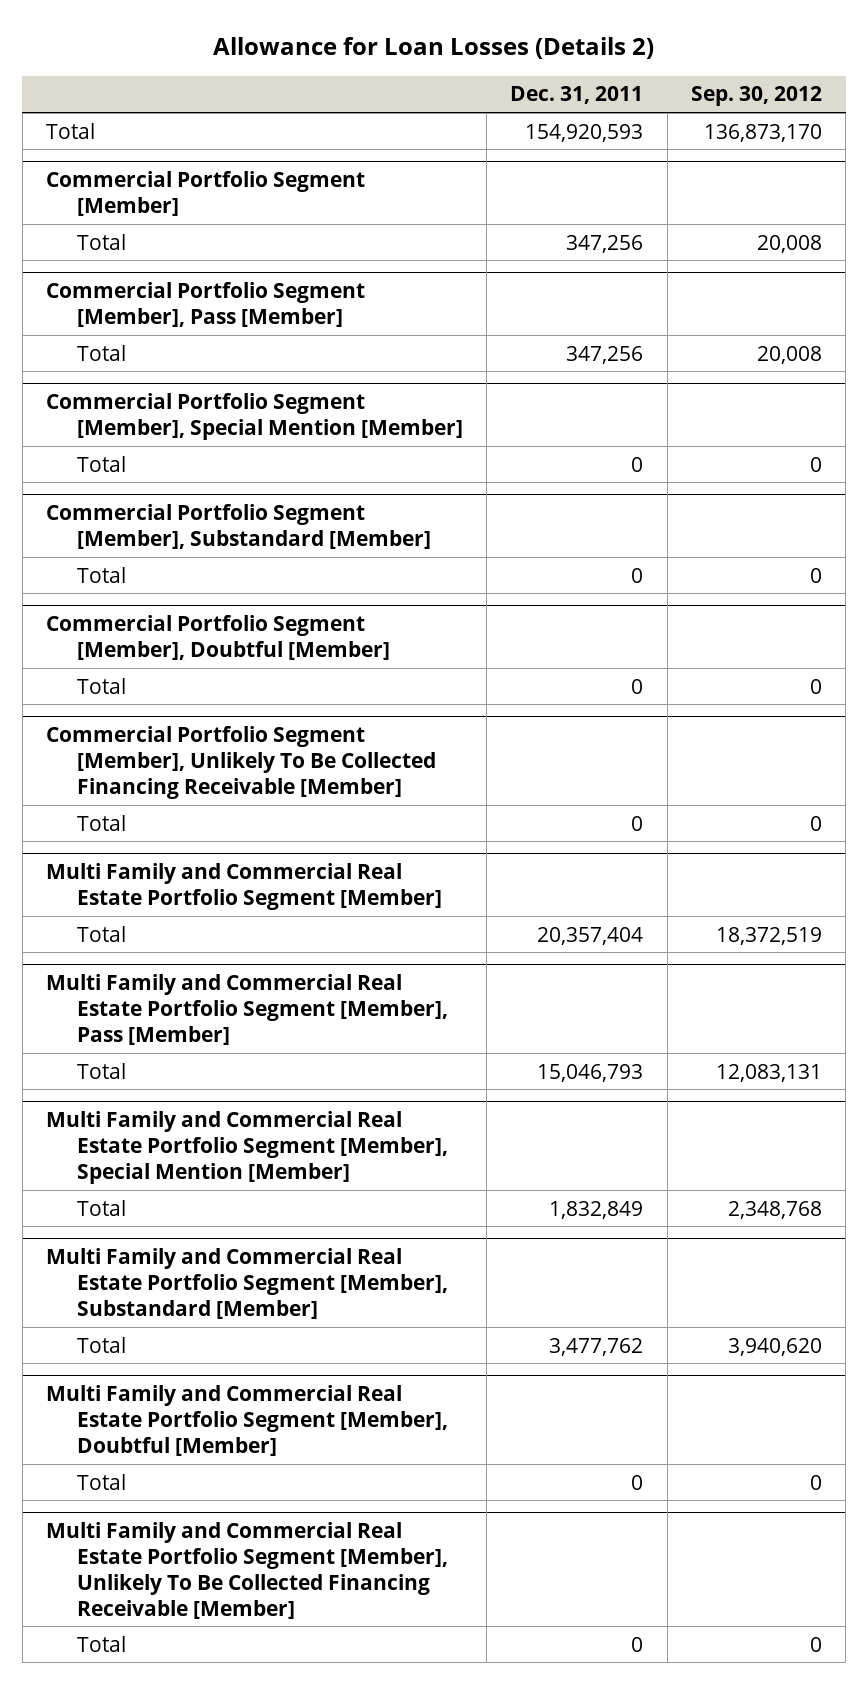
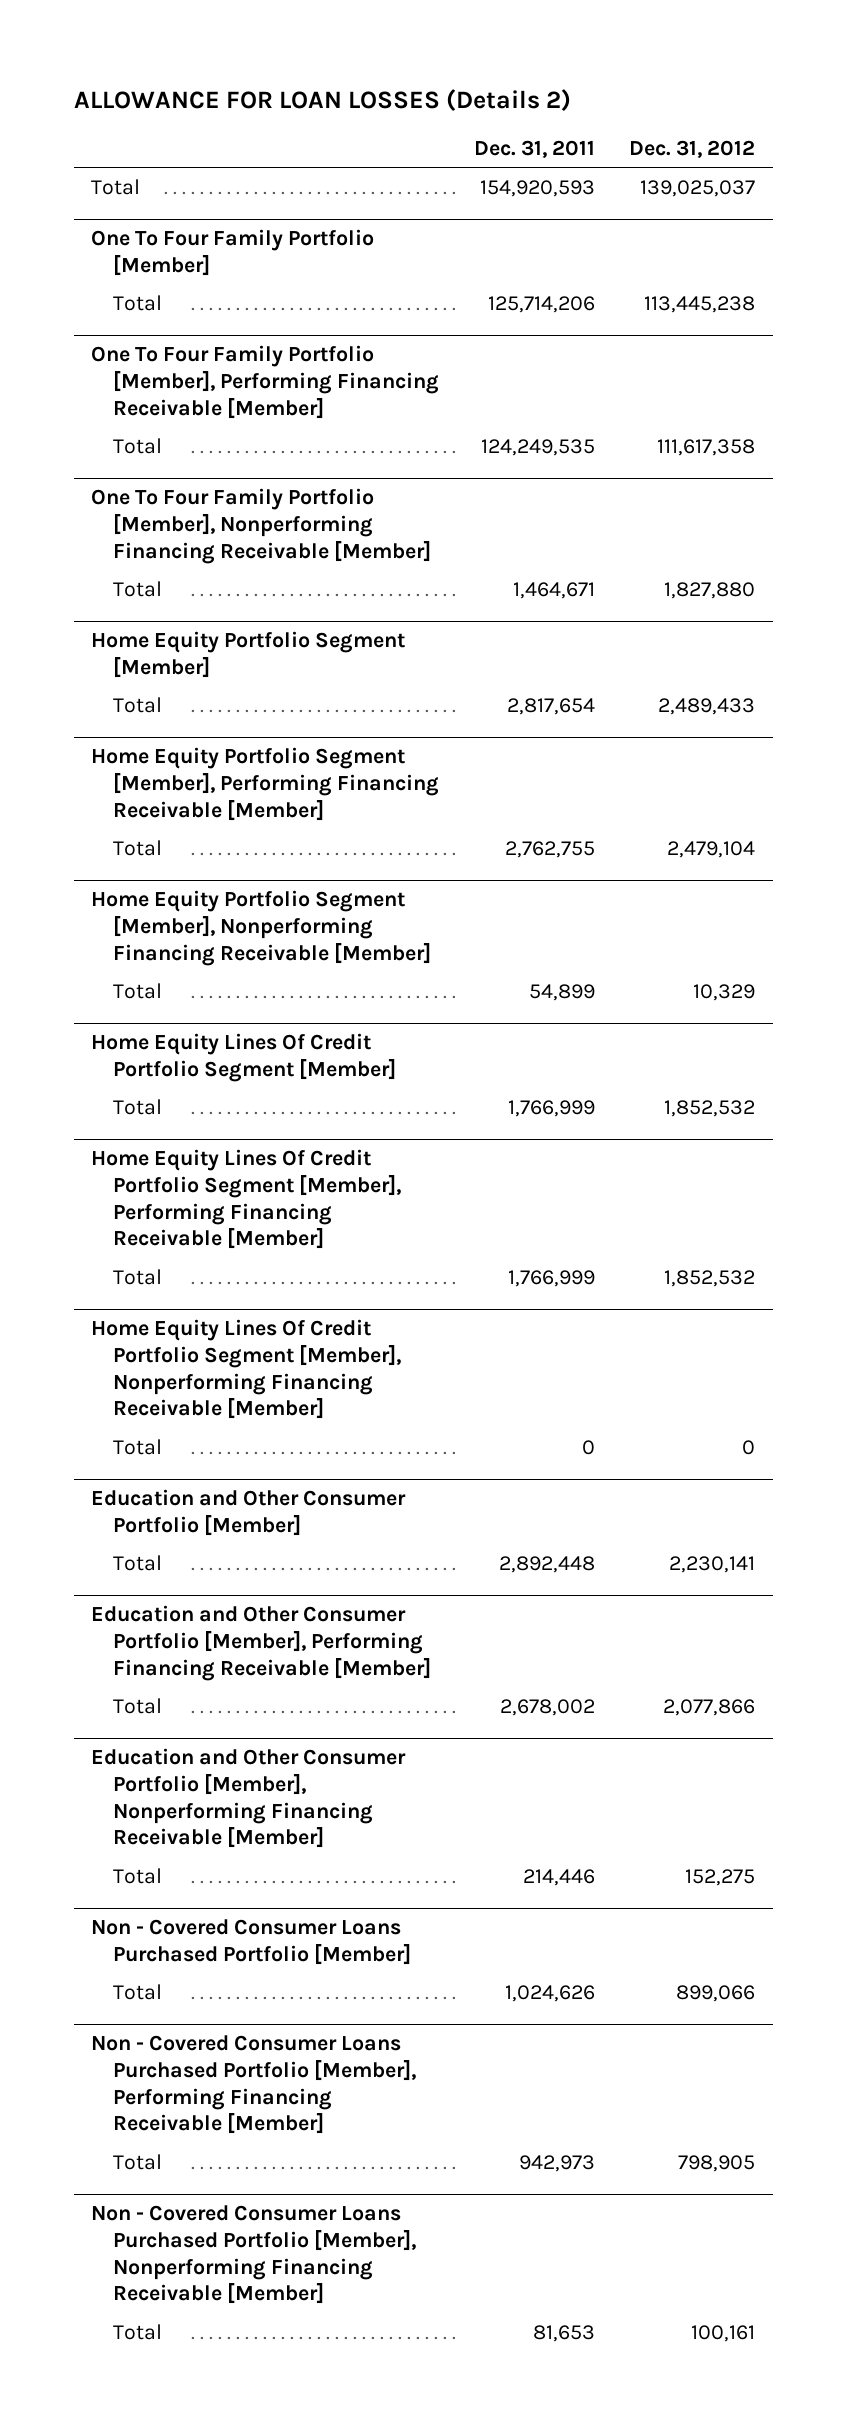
- Allowance for Loan Losses (Details 2)
+ ALLOWANCE FOR LOAN LOSSES (Details 2)
- | Dec. 31, 2011 | Sep. 30, 2012
+ | Dec. 31, 2011 | Dec. 31, 2012
- Commercial Portfolio Segment [Member]
- Total | 347,256 | 20,008
- Commercial Portfolio Segment [Member], Pass [Member]
- Total | 347,256 | 20,008
- Commercial Portfolio Segment [Member], Special Mention [Member]
- Total | 0 | 0
- Commercial Portfolio Segment [Member], Substandard [Member]
- Total | 0 | 0
- Commercial Portfolio Segment [Member], Doubtful [Member]
- Total | 0 | 0
- Commercial Portfolio Segment [Member], Unlikely To Be Collected Financing Receivable [Member]
- Total | 0 | 0
- Multi Family and Commercial Real Estate Portfolio Segment [Member]
- Total | 20,357,404 | 18,372,519
- Multi Family and Commercial Real Estate Portfolio Segment [Member], Pass [Member]
- Total | 15,046,793 | 12,083,131
- Multi Family and Commercial Real Estate Portfolio Segment [Member], Special Mention [Member]
- Total | 1,832,849 | 2,348,768
- Multi Family and Commercial Real Estate Portfolio Segment [Member], Substandard [Member]
- Total | 3,477,762 | 3,940,620
- Multi Family and Commercial Real Estate Portfolio Segment [Member], Doubtful [Member]
- Total | 0 | 0
- Multi Family and Commercial Real Estate Portfolio Segment [Member], Unlikely To Be Collected Financing Receivable [Member]
+ One To Four Family Portfolio [Member]
+ Total | 125,714,206 | 113,445,238
+ One To Four Family Portfolio [Member], Performing Financing Receivable [Member]
+ Total | 124,249,535 | 111,617,358
+ One To Four Family Portfolio [Member], Nonperforming Financing Receivable [Member]
+ Total | 1,464,671 | 1,827,880
+ Home Equity Portfolio Segment [Member]
+ Total | 2,817,654 | 2,489,433
+ Home Equity Portfolio Segment [Member], Performing Financing Receivable [Member]
+ Total | 2,762,755 | 2,479,104
+ Home Equity Portfolio Segment [Member], Nonperforming Financing Receivable [Member]
+ Total | 54,899 | 10,329
+ Home Equity Lines Of Credit Portfolio Segment [Member]
+ Total | 1,766,999 | 1,852,532
+ Home Equity Lines Of Credit Portfolio Segment [Member], Performing Financing Receivable [Member]
+ Total | 1,766,999 | 1,852,532
+ Home Equity Lines Of Credit Portfolio Segment [Member], Nonperforming Financing Receivable [Member]
+ Education and Other Consumer Portfolio [Member]
+ Total | 2,892,448 | 2,230,141
+ Education and Other Consumer Portfolio [Member], Performing Financing Receivable [Member]
+ Total | 2,678,002 | 2,077,866
+ Education and Other Consumer Portfolio [Member], Nonperforming Financing Receivable [Member]
+ Total | 214,446 | 152,275
+ Non - Covered Consumer Loans Purchased Portfolio [Member]
+ Total | 1,024,626 | 899,066
+ Non - Covered Consumer Loans Purchased Portfolio [Member], Performing Financing Receivable [Member]
+ Total | 942,973 | 798,905
+ Non - Covered Consumer Loans Purchased Portfolio [Member], Nonperforming Financing Receivable [Member]
+ Total | 81,653 | 100,161

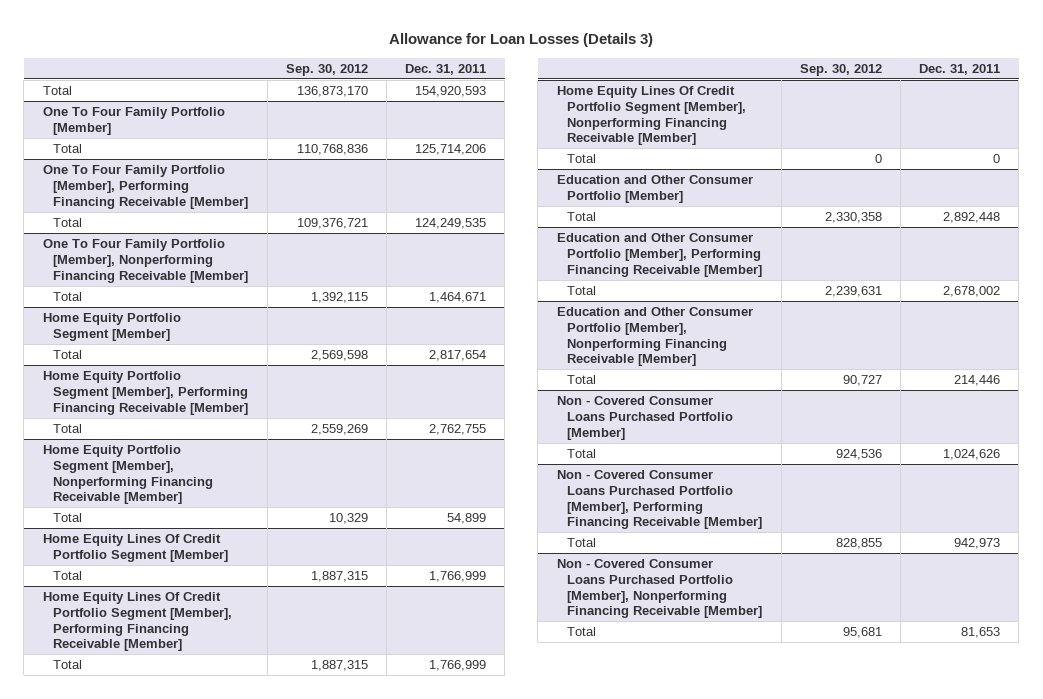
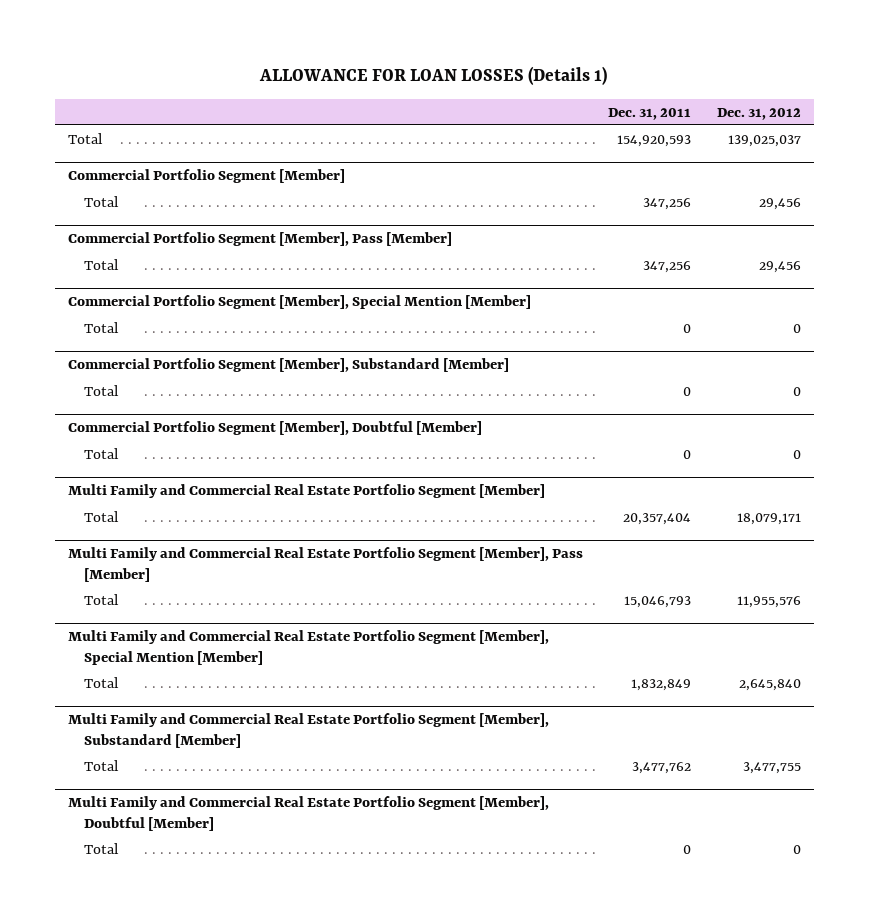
- Allowance for Loan Losses (Details 3)
+ ALLOWANCE FOR LOAN LOSSES (Details 1)
- | Sep. 30, 2012 | Dec. 31, 2011
+ | Dec. 31, 2011 | Dec. 31, 2012
- One To Four Family Portfolio [Member]
- Total | 110,768,836 | 125,714,206
- One To Four Family Portfolio [Member], Performing Financing Receivable [Member]
- Total | 109,376,721 | 124,249,535
- One To Four Family Portfolio [Member], Nonperforming Financing Receivable [Member]
- Total | 1,392,115 | 1,464,671
- Home Equity Portfolio Segment [Member]
- Total | 2,569,598 | 2,817,654
- Home Equity Portfolio Segment [Member], Performing Financing Receivable [Member]
- Total | 2,559,269 | 2,762,755
- Home Equity Portfolio Segment [Member], Nonperforming Financing Receivable [Member]
- Total | 10,329 | 54,899
- Home Equity Lines Of Credit Portfolio Segment [Member]
- Total | 1,887,315 | 1,766,999
- Home Equity Lines Of Credit Portfolio Segment [Member], Performing Financing Receivable [Member]
- Total | 1,887,315 | 1,766,999
- Home Equity Lines Of Credit Portfolio Segment [Member], Nonperforming Financing Receivable [Member]
+ Commercial Portfolio Segment [Member]
+ Total | 347,256 | 29,456
+ Commercial Portfolio Segment [Member], Pass [Member]
+ Total | 347,256 | 29,456
+ Commercial Portfolio Segment [Member], Special Mention [Member]
- Education and Other Consumer Portfolio [Member]
- Total | 2,330,358 | 2,892,448
- Education and Other Consumer Portfolio [Member], Performing Financing Receivable [Member]
- Total | 2,239,631 | 2,678,002
- Education and Other Consumer Portfolio [Member], Nonperforming Financing Receivable [Member]
- Total | 90,727 | 214,446
- Non - Covered Consumer Loans Purchased Portfolio [Member]
- Total | 924,536 | 1,024,626
- Non - Covered Consumer Loans Purchased Portfolio [Member], Performing Financing Receivable [Member]
- Total | 828,855 | 942,973
- Non - Covered Consumer Loans Purchased Portfolio [Member], Nonperforming Financing Receivable [Member]
- Total | 95,681 | 81,653
+ Commercial Portfolio Segment [Member], Substandard [Member]
+ Total | 0 | 0
+ Commercial Portfolio Segment [Member], Doubtful [Member]
+ Total | 0 | 0
+ Multi Family and Commercial Real Estate Portfolio Segment [Member]
+ Total | 20,357,404 | 18,079,171
+ Multi Family and Commercial Real Estate Portfolio Segment [Member], Pass [Member]
+ Total | 15,046,793 | 11,955,576
+ Multi Family and Commercial Real Estate Portfolio Segment [Member], Special Mention [Member]
+ Total | 1,832,849 | 2,645,840
+ Multi Family and Commercial Real Estate Portfolio Segment [Member], Substandard [Member]
+ Total | 3,477,762 | 3,477,755
+ Multi Family and Commercial Real Estate Portfolio Segment [Member], Doubtful [Member]
+ Total | 0 | 0

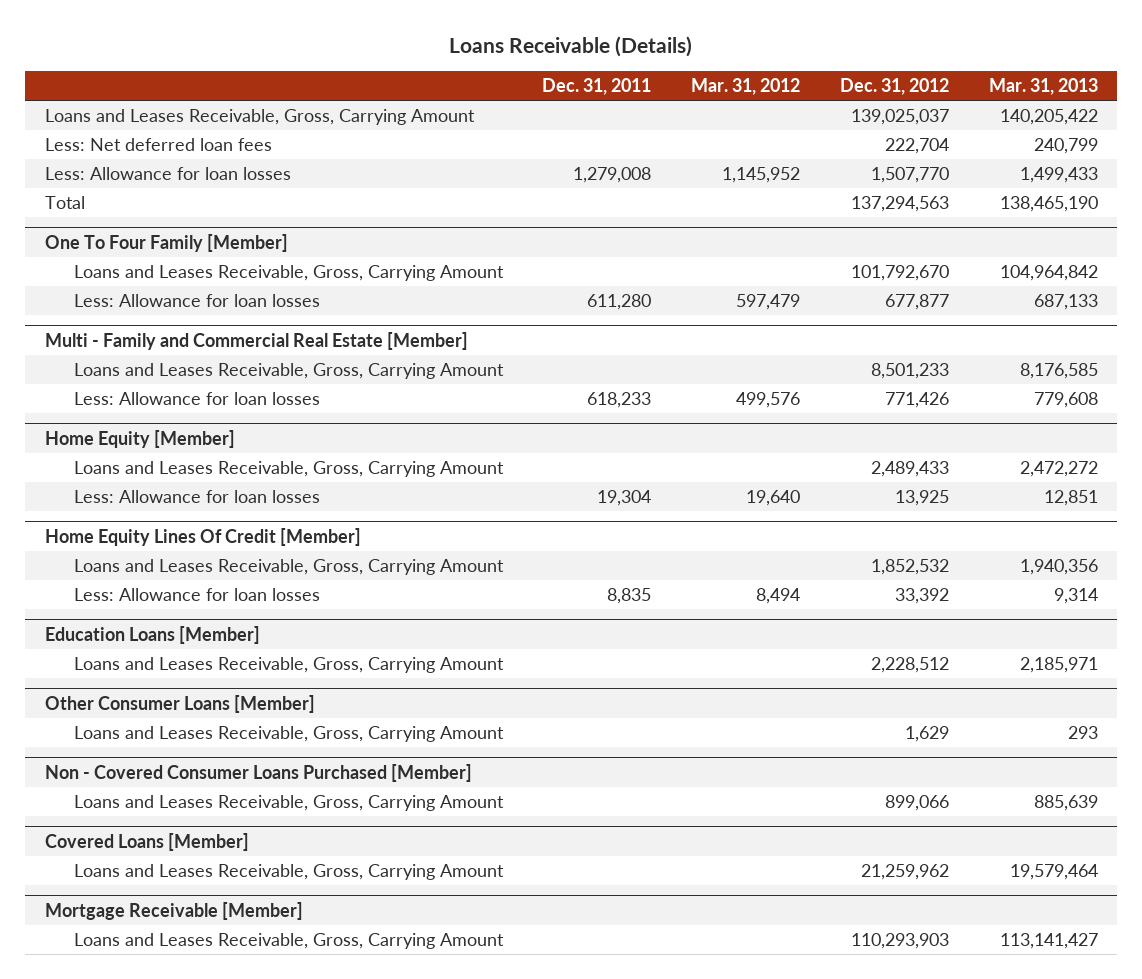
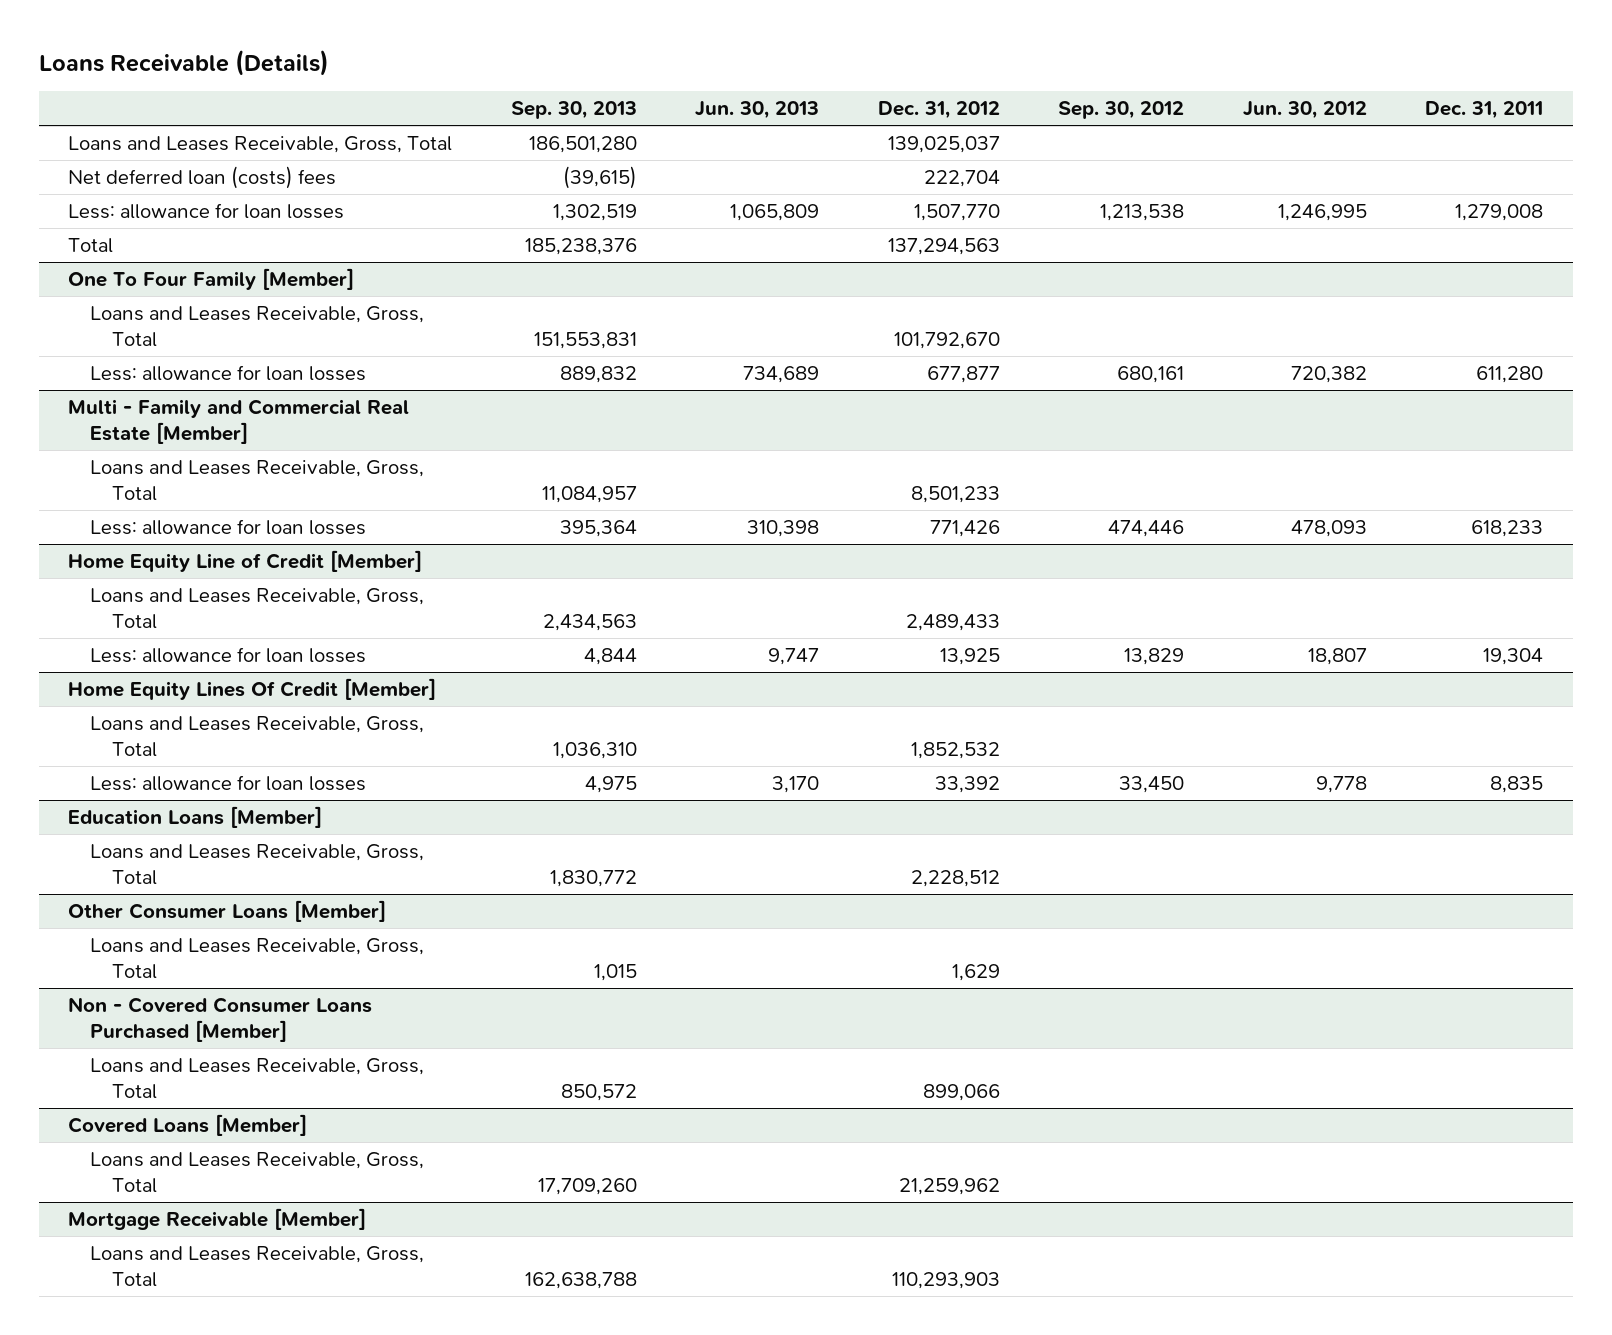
- | Dec. 31, 2011 | Mar. 31, 2012 | Dec. 31, 2012 | Mar. 31, 2013
+ | Sep. 30, 2013 | Jun. 30, 2013 | Dec. 31, 2012 | Sep. 30, 2012 | Jun. 30, 2012 | Dec. 31, 2011
- Loans and Leases Receivable, Gross, Carrying Amount | | | 139,025,037 | 140,205,422
- Less: Net deferred loan fees | | | 222,704 | 240,799
- Less: Allowance for loan losses | 1,279,008 | 1,145,952 | 1,507,770 | 1,499,433
+ Loans and Leases Receivable, Gross, Total | 186,501,280 | | 139,025,037 | | |
+ Net deferred loan (costs) fees | (39,615) | | 222,704 | | |
+ Less: allowance for loan losses | 1,302,519 | 1,065,809 | 1,507,770 | 1,213,538 | 1,246,995 | 1,279,008
@ One To Four Family [Member]
- Loans and Leases Receivable, Gross, Carrying Amount | | | 101,792,670 | 104,964,842
- Less: Allowance for loan losses | 611,280 | 597,479 | 677,877 | 687,133
+ Loans and Leases Receivable, Gross, Total | 151,553,831 | | 101,792,670 | | |
+ Less: allowance for loan losses | 889,832 | 734,689 | 677,877 | 680,161 | 720,382 | 611,280
@ Multi - Family and Commercial Real Estate [Member]
- Loans and Leases Receivable, Gross, Carrying Amount | | | 8,501,233 | 8,176,585
- Less: Allowance for loan losses | 618,233 | 499,576 | 771,426 | 779,608
- Home Equity [Member]
- Loans and Leases Receivable, Gross, Carrying Amount | | | 2,489,433 | 2,472,272
- Less: Allowance for loan losses | 19,304 | 19,640 | 13,925 | 12,851
@ Multi - Family and Commercial Real Estate [Member]
+ Loans and Leases Receivable, Gross, Total | 11,084,957 | | 8,501,233 | | |
+ Less: allowance for loan losses | 395,364 | 310,398 | 771,426 | 474,446 | 478,093 | 618,233
+ Home Equity Line of Credit [Member]
+ Loans and Leases Receivable, Gross, Total | 2,434,563 | | 2,489,433 | | |
+ Less: allowance for loan losses | 4,844 | 9,747 | 13,925 | 13,829 | 18,807 | 19,304
@ Home Equity Lines Of Credit [Member]
- Loans and Leases Receivable, Gross, Carrying Amount | | | 1,852,532 | 1,940,356
- Less: Allowance for loan losses | 8,835 | 8,494 | 33,392 | 9,314
+ Loans and Leases Receivable, Gross, Total | 1,036,310 | | 1,852,532 | | |
+ Less: allowance for loan losses | 4,975 | 3,170 | 33,392 | 33,450 | 9,778 | 8,835
@ Education Loans [Member]
- Loans and Leases Receivable, Gross, Carrying Amount | | | 2,228,512 | 2,185,971
+ Loans and Leases Receivable, Gross, Total | 1,830,772 | | 2,228,512 | | |
@ Other Consumer Loans [Member]
- Loans and Leases Receivable, Gross, Carrying Amount | | | 1,629 | 293
+ Loans and Leases Receivable, Gross, Total | 1,015 | | 1,629 | | |
@ Non - Covered Consumer Loans Purchased [Member]
- Loans and Leases Receivable, Gross, Carrying Amount | | | 899,066 | 885,639
+ Loans and Leases Receivable, Gross, Total | 850,572 | | 899,066 | | |
@ Covered Loans [Member]
- Loans and Leases Receivable, Gross, Carrying Amount | | | 21,259,962 | 19,579,464
+ Loans and Leases Receivable, Gross, Total | 17,709,260 | | 21,259,962 | | |
@ Mortgage Receivable [Member]
- Loans and Leases Receivable, Gross, Carrying Amount | | | 110,293,903 | 113,141,427
+ Loans and Leases Receivable, Gross, Total | 162,638,788 | | 110,293,903 | | |

